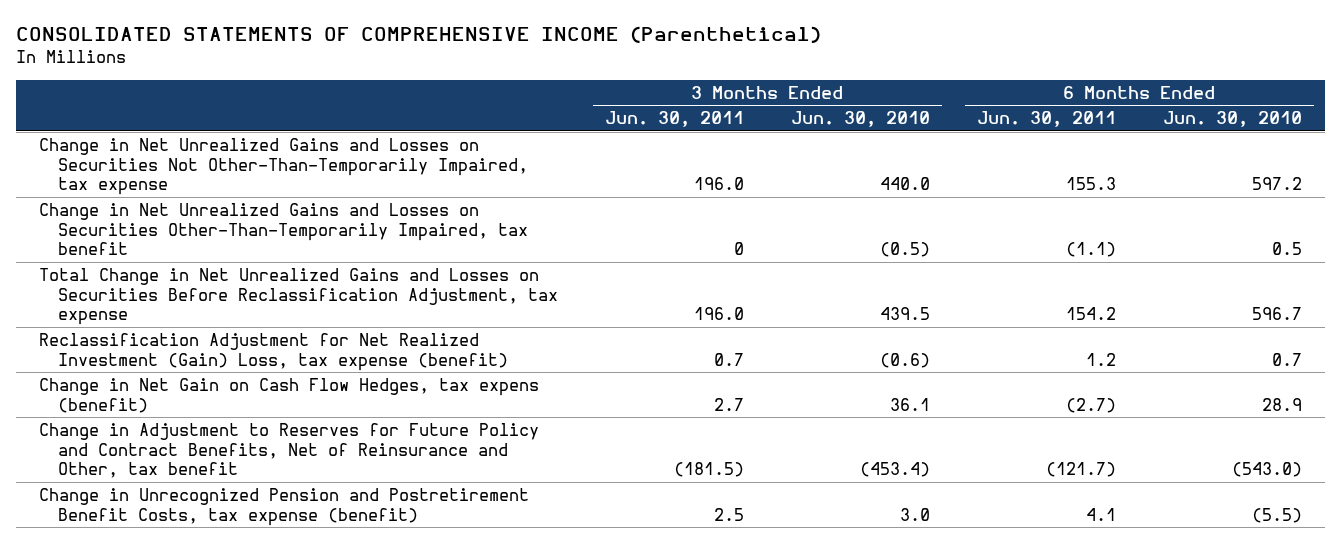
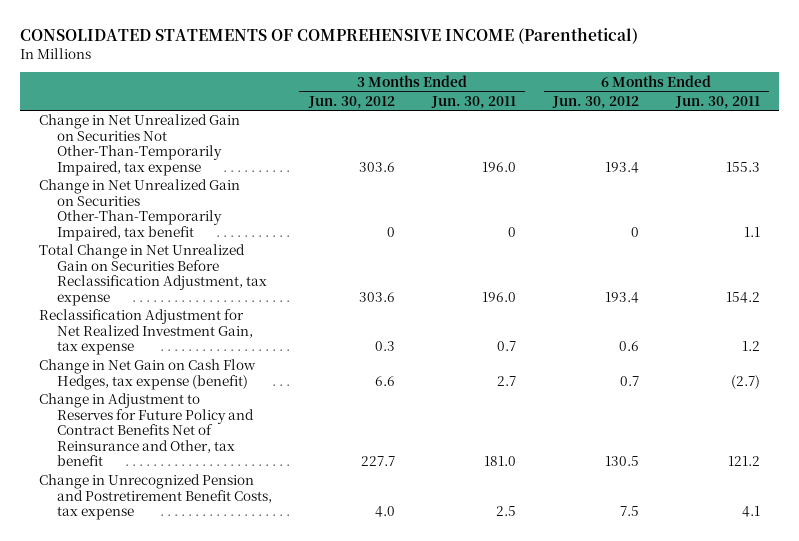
- | 3 Months Ended Jun. 30, 2011 | 3 Months Ended Jun. 30, 2010 | 6 Months Ended Jun. 30, 2011 | 6 Months Ended Jun. 30, 2010
+ | 3 Months Ended Jun. 30, 2012 | 3 Months Ended Jun. 30, 2011 | 6 Months Ended Jun. 30, 2012 | 6 Months Ended Jun. 30, 2011
- Change in Net Unrealized Gains and Losses on Securities Not Other-Than-Temporarily Impaired, tax expense | 196.0 | 440.0 | 155.3 | 597.2
- Change in Net Unrealized Gains and Losses on Securities Other-Than-Temporarily Impaired, tax benefit | 0 | (0.5) | (1.1) | 0.5
- Total Change in Net Unrealized Gains and Losses on Securities Before Reclassification Adjustment, tax expense | 196.0 | 439.5 | 154.2 | 596.7
- Reclassification Adjustment for Net Realized Investment (Gain) Loss, tax expense (benefit) | 0.7 | (0.6) | 1.2 | 0.7
- Change in Net Gain on Cash Flow Hedges, tax expens (benefit) | 2.7 | 36.1 | (2.7) | 28.9
- Change in Adjustment to Reserves for Future Policy and Contract Benefits, Net of Reinsurance and Other, tax benefit | (181.5) | (453.4) | (121.7) | (543.0)
- Change in Unrecognized Pension and Postretirement Benefit Costs, tax expense (benefit) | 2.5 | 3.0 | 4.1 | (5.5)
+ Change in Net Unrealized Gain on Securities Not Other-Than-Temporarily Impaired, tax expense | 303.6 | 196.0 | 193.4 | 155.3
+ Change in Net Unrealized Gain on Securities Other-Than-Temporarily Impaired, tax benefit | 0 | 0 | 0 | 1.1
+ Total Change in Net Unrealized Gain on Securities Before Reclassification Adjustment, tax expense | 303.6 | 196.0 | 193.4 | 154.2
+ Reclassification Adjustment for Net Realized Investment Gain, tax expense | 0.3 | 0.7 | 0.6 | 1.2
+ Change in Net Gain on Cash Flow Hedges, tax expense (benefit) | 6.6 | 2.7 | 0.7 | (2.7)
+ Change in Adjustment to Reserves for Future Policy and Contract Benefits Net of Reinsurance and Other, tax benefit | 227.7 | 181.0 | 130.5 | 121.2
+ Change in Unrecognized Pension and Postretirement Benefit Costs, tax expense | 4.0 | 2.5 | 7.5 | 4.1

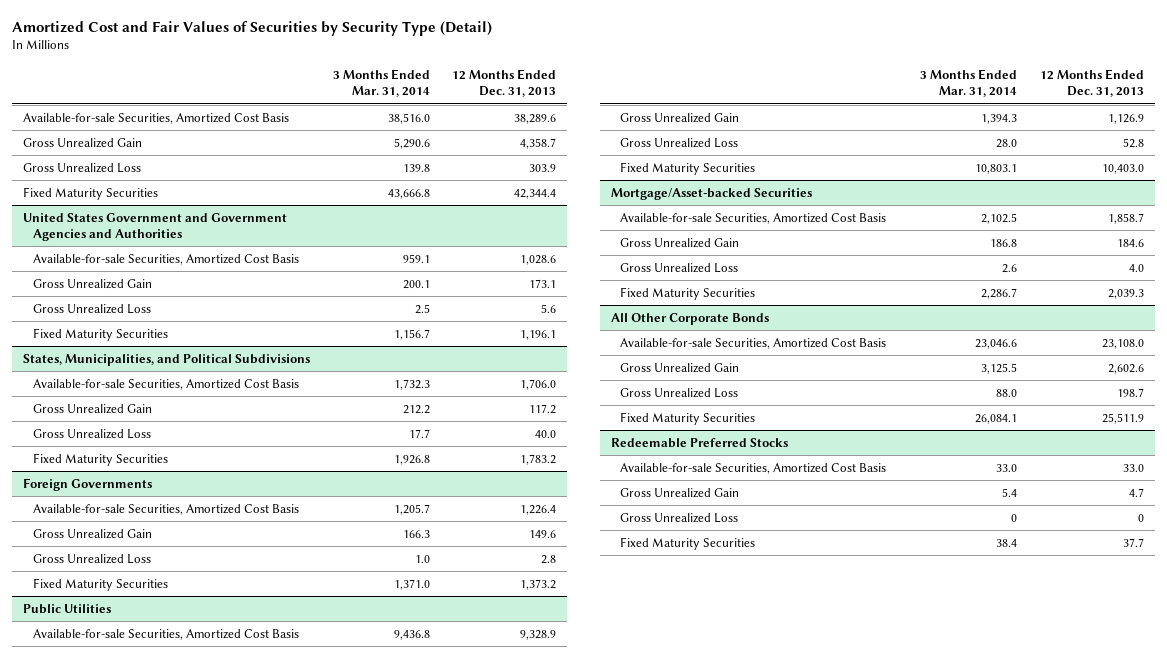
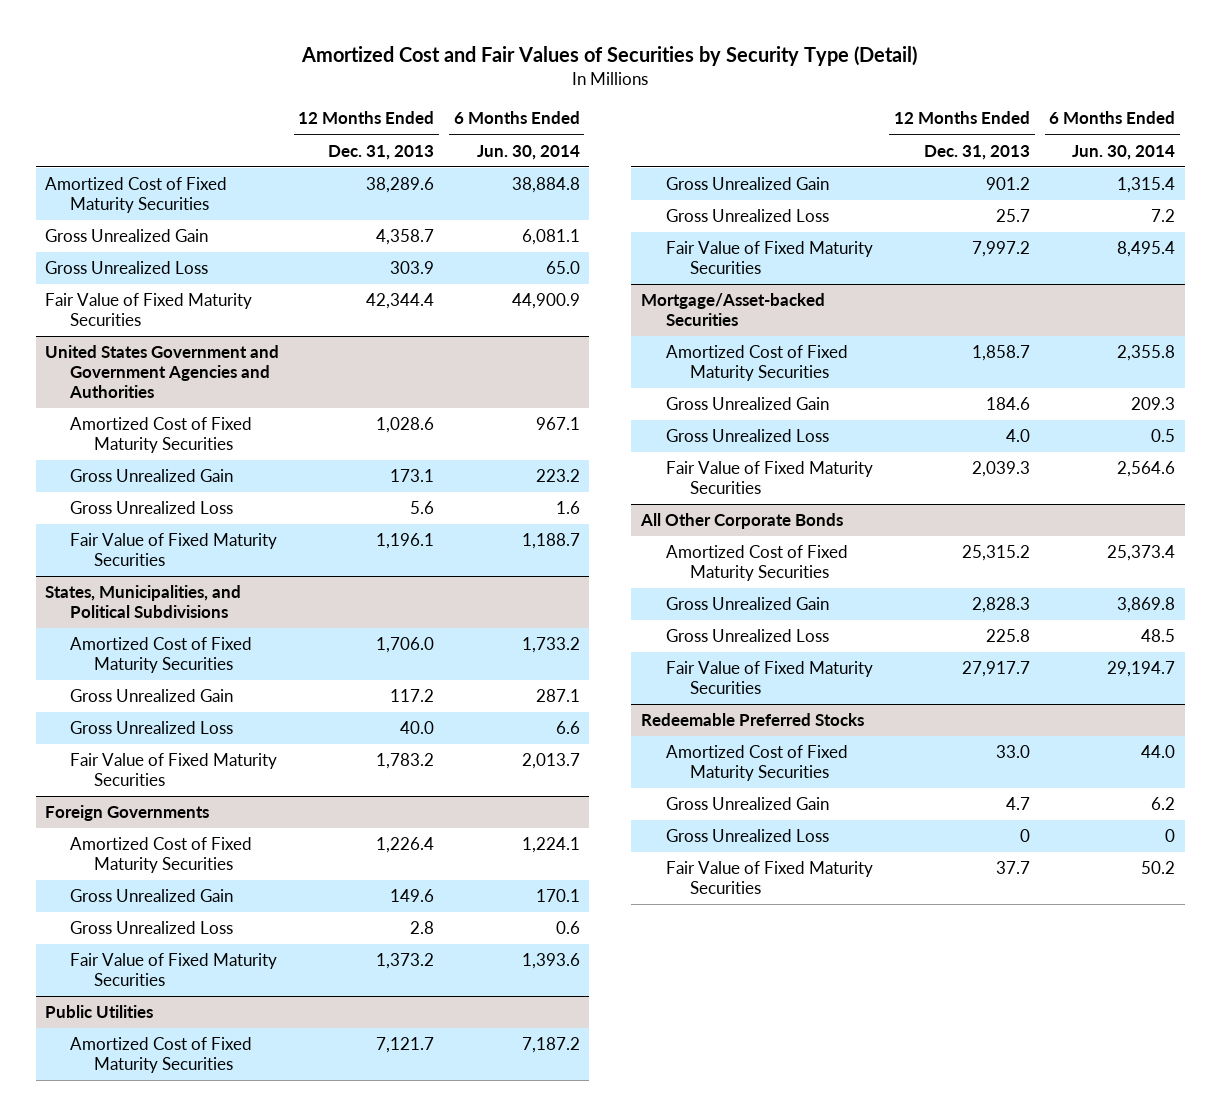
- | 3 Months Ended Mar. 31, 2014 | 12 Months Ended Dec. 31, 2013
+ | 12 Months Ended Dec. 31, 2013 | 6 Months Ended Jun. 30, 2014
- Available-for-sale Securities, Amortized Cost Basis | 38,516.0 | 38,289.6
+ Amortized Cost of Fixed Maturity Securities | 38,289.6 | 38,884.8
- Fixed Maturity Securities | 43,666.8 | 42,344.4
+ Fair Value of Fixed Maturity Securities | 42,344.4 | 44,900.9
@ United States Government and Government Agencies and Authorities
- Available-for-sale Securities, Amortized Cost Basis | 959.1 | 1,028.6
+ Amortized Cost of Fixed Maturity Securities | 1,028.6 | 967.1
- Fixed Maturity Securities | 1,156.7 | 1,196.1
+ Fair Value of Fixed Maturity Securities | 1,196.1 | 1,188.7
@ States, Municipalities, and Political Subdivisions
- Available-for-sale Securities, Amortized Cost Basis | 1,732.3 | 1,706.0
+ Amortized Cost of Fixed Maturity Securities | 1,706.0 | 1,733.2
- Fixed Maturity Securities | 1,926.8 | 1,783.2
+ Fair Value of Fixed Maturity Securities | 1,783.2 | 2,013.7
@ Foreign Governments
- Available-for-sale Securities, Amortized Cost Basis | 1,205.7 | 1,226.4
+ Amortized Cost of Fixed Maturity Securities | 1,226.4 | 1,224.1
- Fixed Maturity Securities | 1,371.0 | 1,373.2
+ Fair Value of Fixed Maturity Securities | 1,373.2 | 1,393.6
@ Public Utilities
- Available-for-sale Securities, Amortized Cost Basis | 9,436.8 | 9,328.9
- Gross Unrealized Gain | 1,394.3 | 1,126.9
- Gross Unrealized Loss | 28.0 | 52.8
- Fixed Maturity Securities | 10,803.1 | 10,403.0
+ Amortized Cost of Fixed Maturity Securities | 7,121.7 | 7,187.2
+ Gross Unrealized Gain | 901.2 | 1,315.4
+ Gross Unrealized Loss | 25.7 | 7.2
+ Fair Value of Fixed Maturity Securities | 7,997.2 | 8,495.4
@ Mortgage/Asset-backed Securities
- Available-for-sale Securities, Amortized Cost Basis | 2,102.5 | 1,858.7
+ Amortized Cost of Fixed Maturity Securities | 1,858.7 | 2,355.8
- Fixed Maturity Securities | 2,286.7 | 2,039.3
+ Fair Value of Fixed Maturity Securities | 2,039.3 | 2,564.6
@ All Other Corporate Bonds
- Available-for-sale Securities, Amortized Cost Basis | 23,046.6 | 23,108.0
- Gross Unrealized Gain | 3,125.5 | 2,602.6
- Gross Unrealized Loss | 88.0 | 198.7
- Fixed Maturity Securities | 26,084.1 | 25,511.9
+ Amortized Cost of Fixed Maturity Securities | 25,315.2 | 25,373.4
+ Gross Unrealized Gain | 2,828.3 | 3,869.8
+ Gross Unrealized Loss | 225.8 | 48.5
+ Fair Value of Fixed Maturity Securities | 27,917.7 | 29,194.7
@ Redeemable Preferred Stocks
- Available-for-sale Securities, Amortized Cost Basis | 33.0 | 33.0
+ Amortized Cost of Fixed Maturity Securities | 33.0 | 44.0
- Fixed Maturity Securities | 38.4 | 37.7
+ Fair Value of Fixed Maturity Securities | 37.7 | 50.2

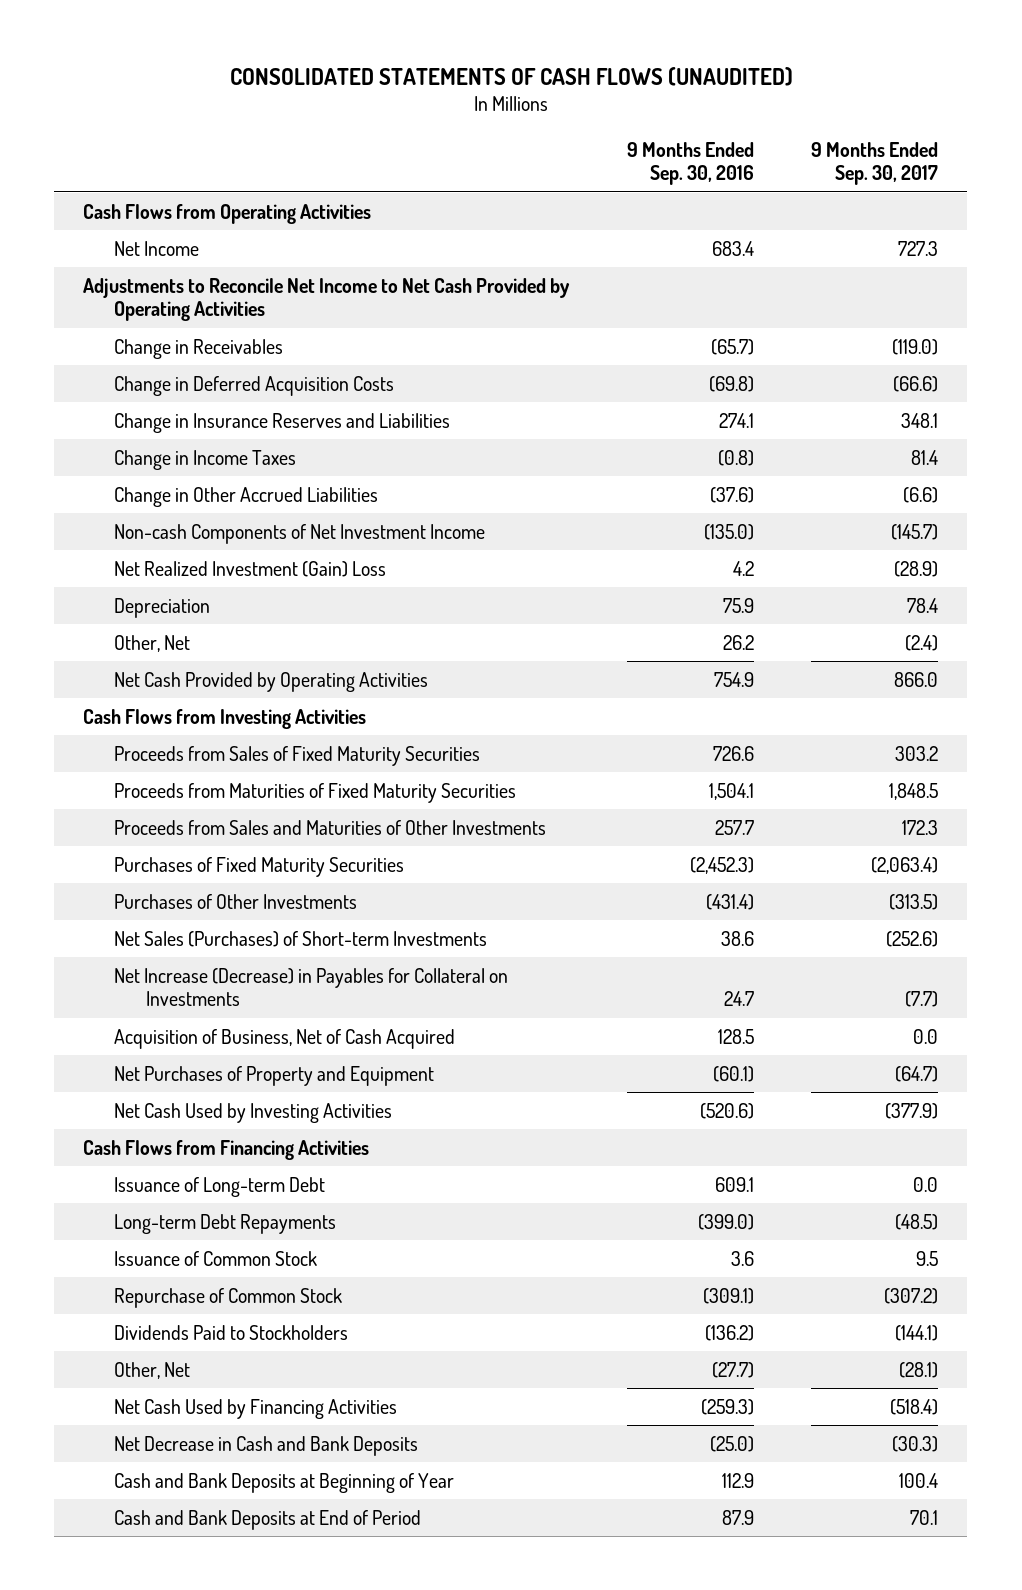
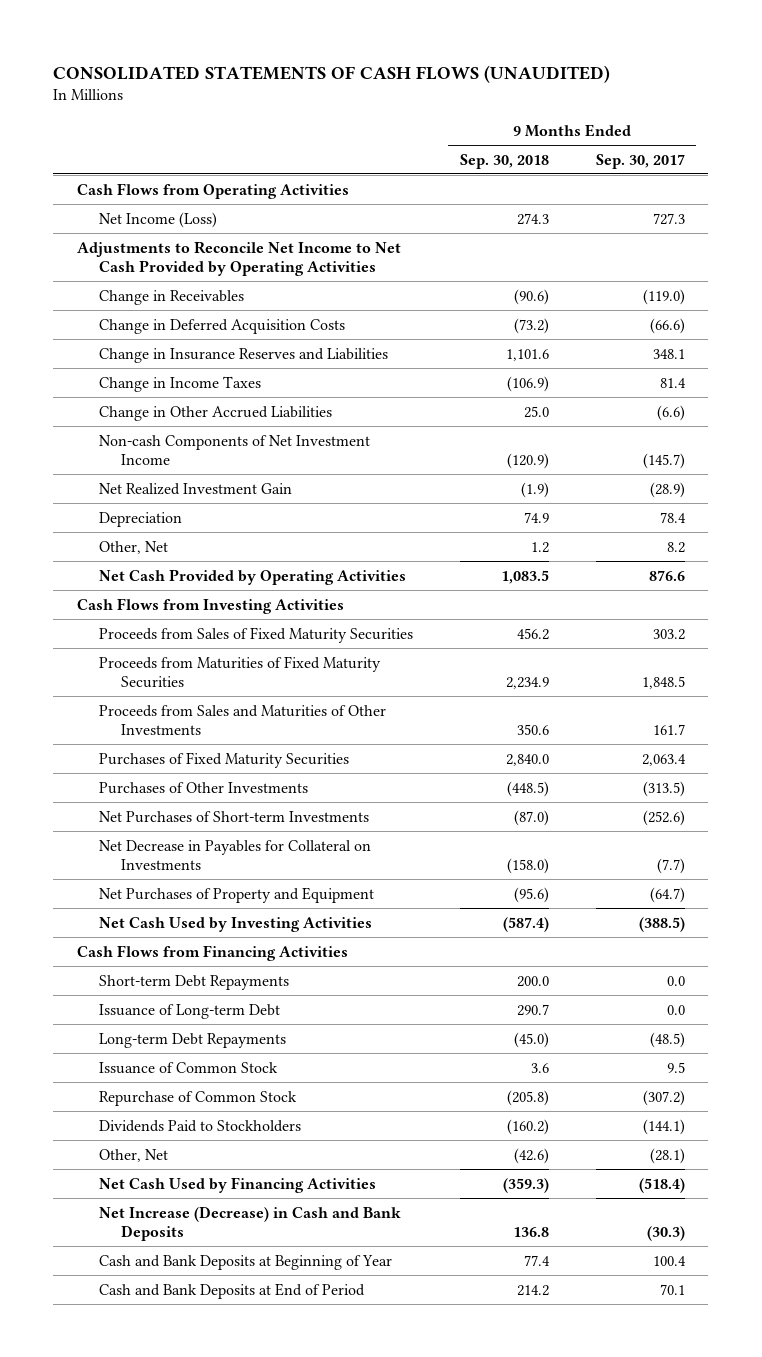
- | 9 Months Ended Sep. 30, 2016 | 9 Months Ended Sep. 30, 2017
+ | 9 Months Ended Sep. 30, 2018 | 9 Months Ended Sep. 30, 2017
- Net Income | 683.4 | 727.3
+ Net Income (Loss) | 274.3 | 727.3
- Net Realized Investment (Gain) Loss | 4.2 | (28.9)
+ Net Realized Investment Gain | (1.9) | (28.9)
- Other, Net | 26.2 | (2.4)
- Net Cash Provided by Operating Activities | 754.9 | 866.0
+ Other, Net | 1.2 | 8.2
+ Net Cash Provided by Operating Activities | 1,083.5 | 876.6
- Proceeds from Sales and Maturities of Other Investments | 257.7 | 172.3
- Purchases of Fixed Maturity Securities | (2,452.3) | (2,063.4)
+ Proceeds from Sales and Maturities of Other Investments | 350.6 | 161.7
+ Purchases of Fixed Maturity Securities | 2,840.0 | 2,063.4
- Net Sales (Purchases) of Short-term Investments | 38.6 | (252.6)
- Net Increase (Decrease) in Payables for Collateral on Investments | 24.7 | (7.7)
- Acquisition of Business, Net of Cash Acquired | 128.5 | 0.0
+ Net Purchases of Short-term Investments | (87.0) | (252.6)
+ Net Decrease in Payables for Collateral on Investments | (158.0) | (7.7)
- Net Cash Used by Investing Activities | (520.6) | (377.9)
+ Net Cash Used by Investing Activities | (587.4) | (388.5)
+ Short-term Debt Repayments | 200.0 | 0.0
- Net Decrease in Cash and Bank Deposits | (25.0) | (30.3)
+ Net Increase (Decrease) in Cash and Bank Deposits | 136.8 | (30.3)

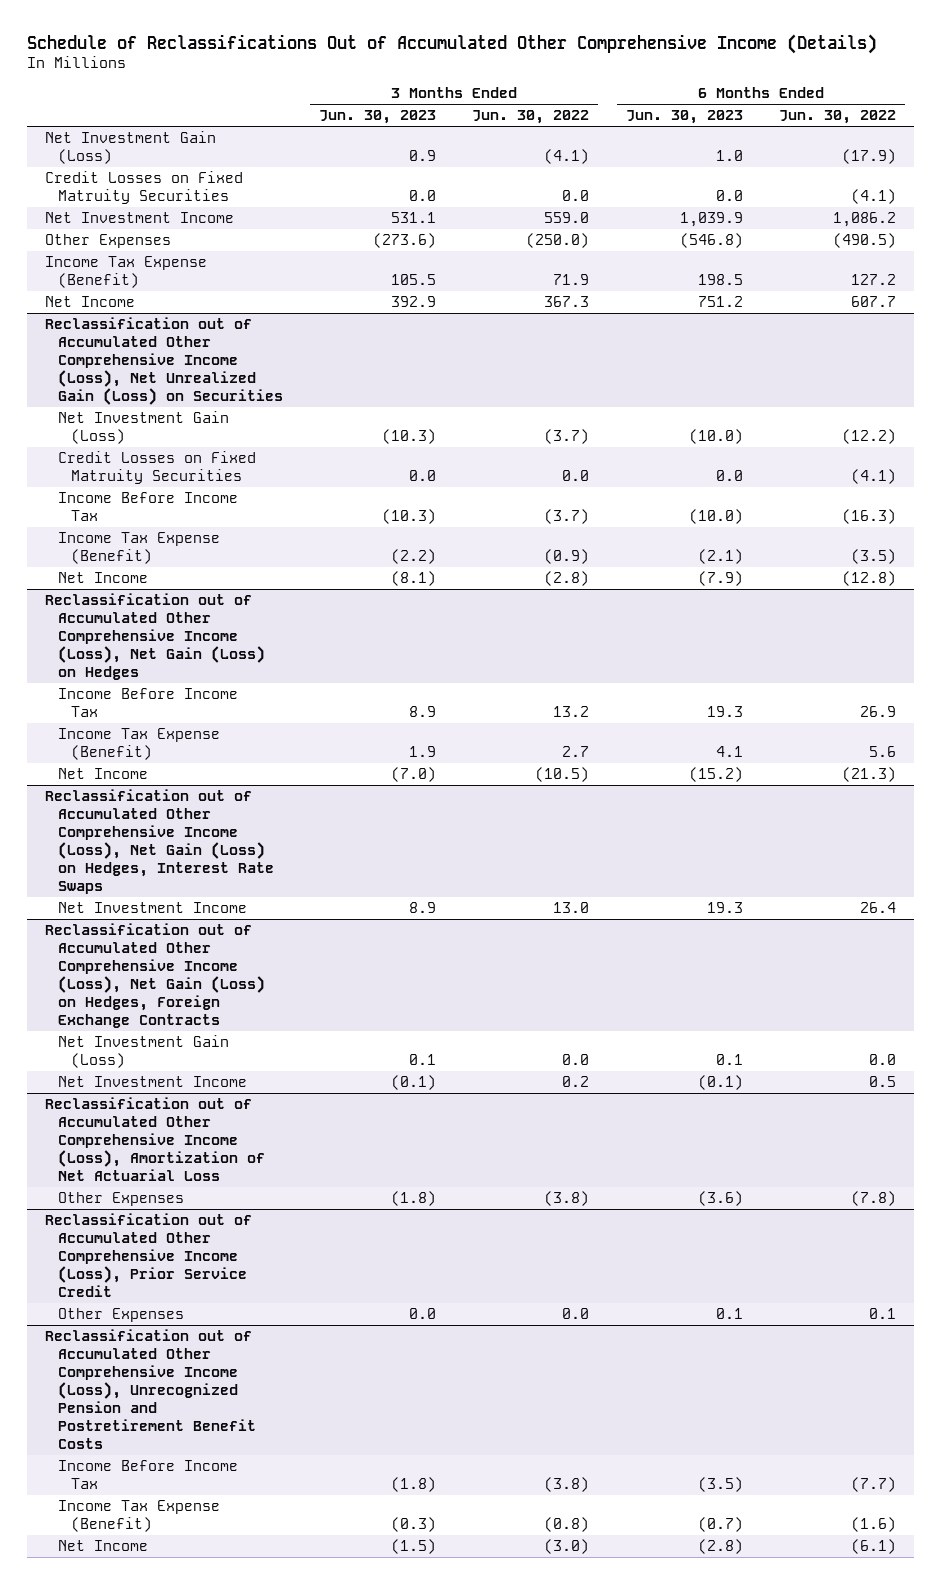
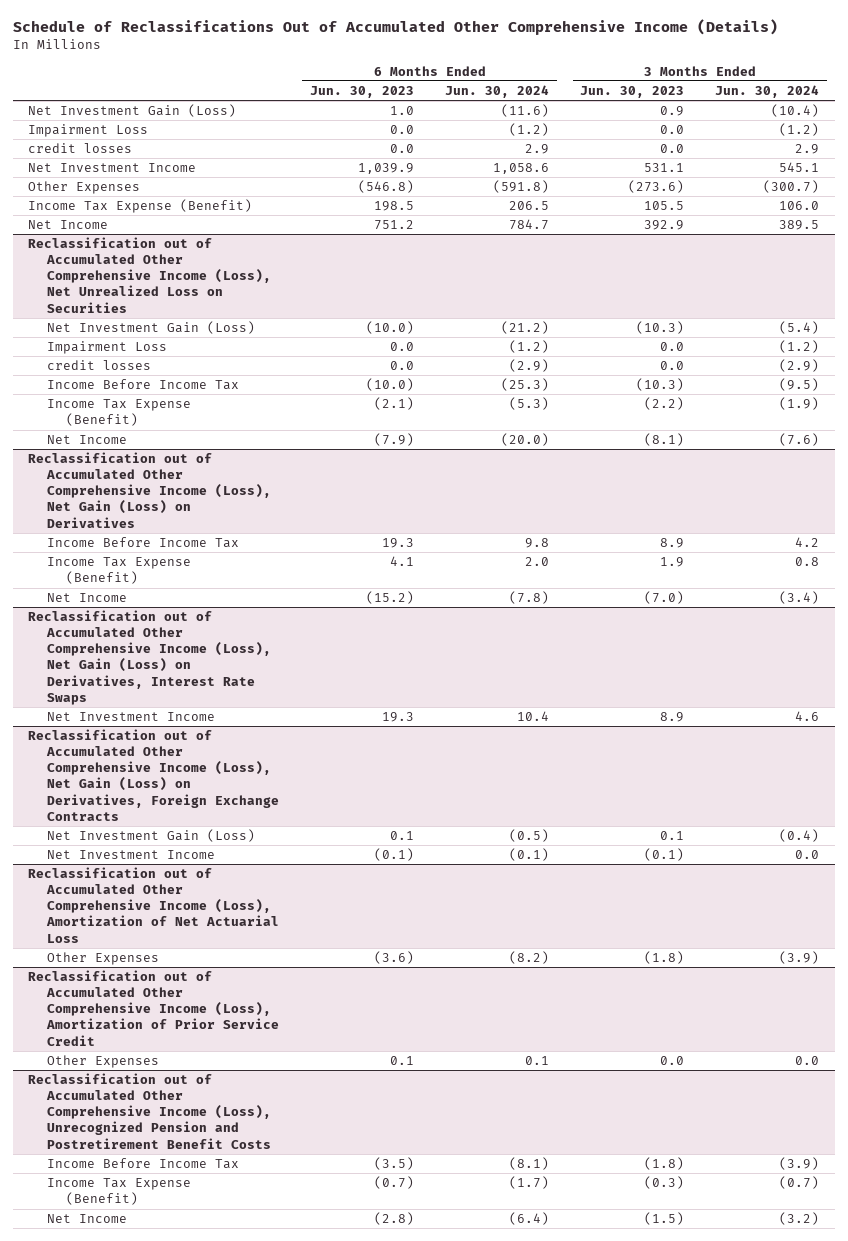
- | 3 Months Ended Jun. 30, 2023 | 3 Months Ended Jun. 30, 2022 | 6 Months Ended Jun. 30, 2023 | 6 Months Ended Jun. 30, 2022
+ | 6 Months Ended Jun. 30, 2023 | 6 Months Ended Jun. 30, 2024 | 3 Months Ended Jun. 30, 2023 | 3 Months Ended Jun. 30, 2024
- Credit Losses on Fixed Matruity Securities | 0.0 | 0.0 | 0.0 | (4.1)
+ Impairment Loss | 0.0 | (1.2) | 0.0 | (1.2)
+ credit losses | 0.0 | 2.9 | 0.0 | 2.9
- Reclassification out of Accumulated Other Comprehensive Income (Loss), Net Unrealized Gain (Loss) on Securities
+ Reclassification out of Accumulated Other Comprehensive Income (Loss), Net Unrealized Loss on Securities
- Credit Losses on Fixed Matruity Securities | 0.0 | 0.0 | 0.0 | (4.1)
+ Impairment Loss | 0.0 | (1.2) | 0.0 | (1.2)
+ credit losses | 0.0 | (2.9) | 0.0 | (2.9)
- Reclassification out of Accumulated Other Comprehensive Income (Loss), Net Gain (Loss) on Hedges
+ Reclassification out of Accumulated Other Comprehensive Income (Loss), Net Gain (Loss) on Derivatives
- Reclassification out of Accumulated Other Comprehensive Income (Loss), Net Gain (Loss) on Hedges, Interest Rate Swaps
+ Reclassification out of Accumulated Other Comprehensive Income (Loss), Net Gain (Loss) on Derivatives, Interest Rate Swaps
- Reclassification out of Accumulated Other Comprehensive Income (Loss), Net Gain (Loss) on Hedges, Foreign Exchange Contracts
+ Reclassification out of Accumulated Other Comprehensive Income (Loss), Net Gain (Loss) on Derivatives, Foreign Exchange Contracts
- Reclassification out of Accumulated Other Comprehensive Income (Loss), Prior Service Credit
+ Reclassification out of Accumulated Other Comprehensive Income (Loss), Amortization of Prior Service Credit

